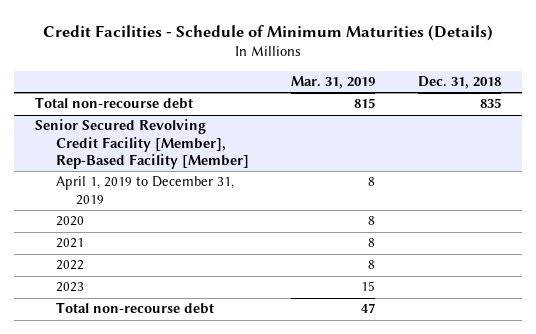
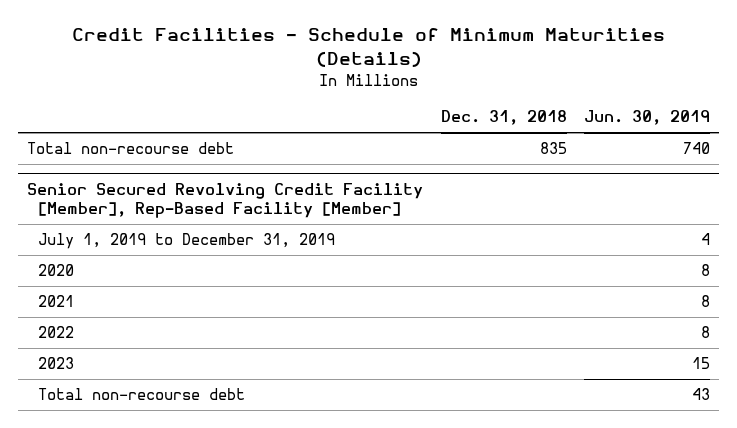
- | Mar. 31, 2019 | Dec. 31, 2018
+ | Dec. 31, 2018 | Jun. 30, 2019
@ Senior Secured Revolving Credit Facility [Member], Rep-Based Facility [Member]
- April 1, 2019 to December 31, 2019 | 8 |
+ July 1, 2019 to December 31, 2019 | | 4

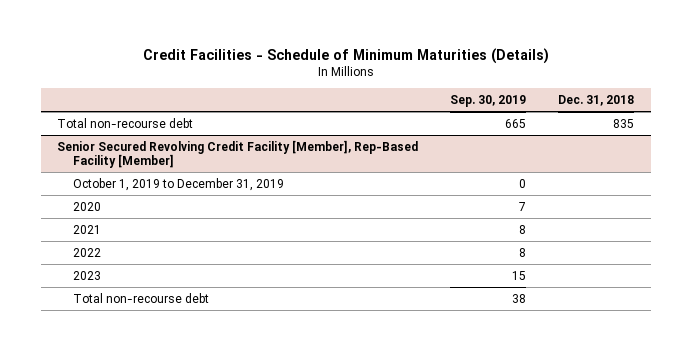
- | Dec. 31, 2018 | Jun. 30, 2019
+ | Sep. 30, 2019 | Dec. 31, 2018
@ Senior Secured Revolving Credit Facility [Member], Rep-Based Facility [Member]
- July 1, 2019 to December 31, 2019 | | 4
+ October 1, 2019 to December 31, 2019 | 0 |

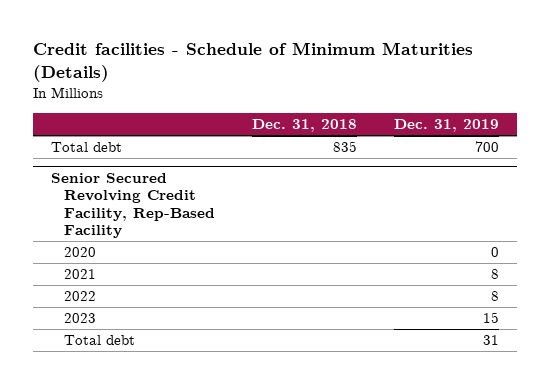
- Credit Facilities - Schedule of Minimum Maturities (Details)
+ Credit facilities - Schedule of Minimum Maturities (Details)
- | Sep. 30, 2019 | Dec. 31, 2018
+ | Dec. 31, 2018 | Dec. 31, 2019
- Total non-recourse debt | 665 | 835
- Senior Secured Revolving Credit Facility [Member], Rep-Based Facility [Member]
- October 1, 2019 to December 31, 2019 | 0 |
+ Total debt | 835 | 700
+ Senior Secured Revolving Credit Facility, Rep-Based Facility
- Total non-recourse debt | 38 |
+ Total debt | | 31

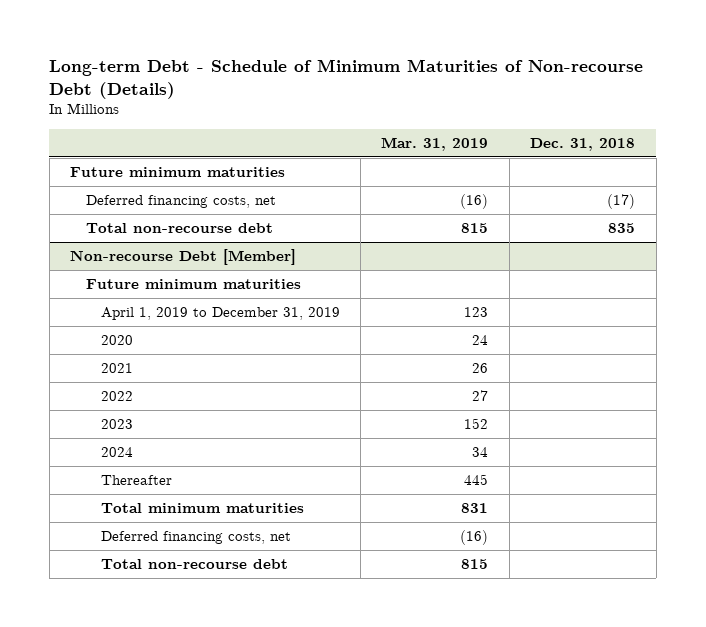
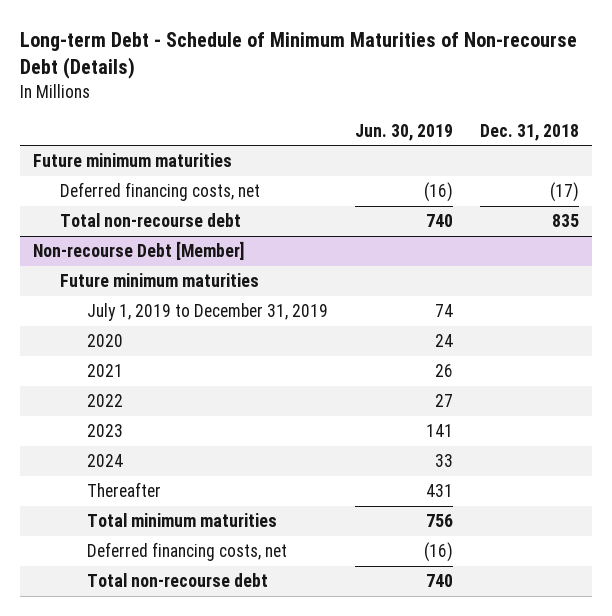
- | Mar. 31, 2019 | Dec. 31, 2018
+ | Jun. 30, 2019 | Dec. 31, 2018
@ Non-recourse Debt [Member]
- April 1, 2019 to December 31, 2019 | 123 |
+ July 1, 2019 to December 31, 2019 | 74 |

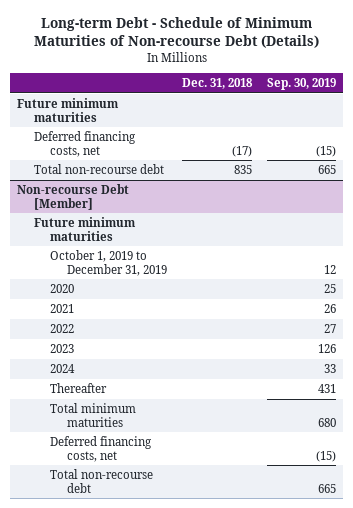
- | Jun. 30, 2019 | Dec. 31, 2018
+ | Dec. 31, 2018 | Sep. 30, 2019
@ Non-recourse Debt [Member]
- July 1, 2019 to December 31, 2019 | 74 |
+ October 1, 2019 to December 31, 2019 | | 12

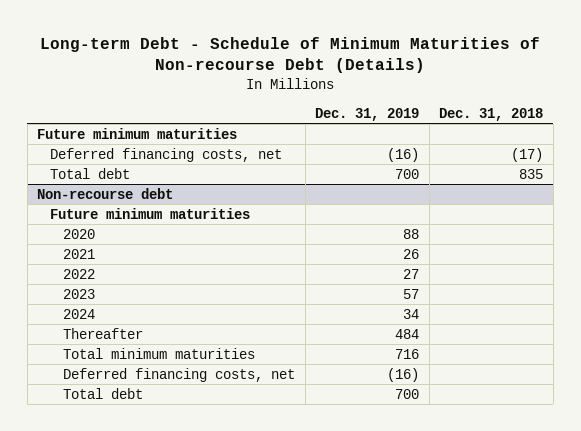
- | Dec. 31, 2018 | Sep. 30, 2019
+ | Dec. 31, 2019 | Dec. 31, 2018
- Total non-recourse debt | 835 | 665
- Non-recourse Debt [Member]
+ Total debt | 700 | 835
+ Non-recourse debt
- October 1, 2019 to December 31, 2019 | | 12
- Total non-recourse debt | | 665
+ Total debt | 700 |

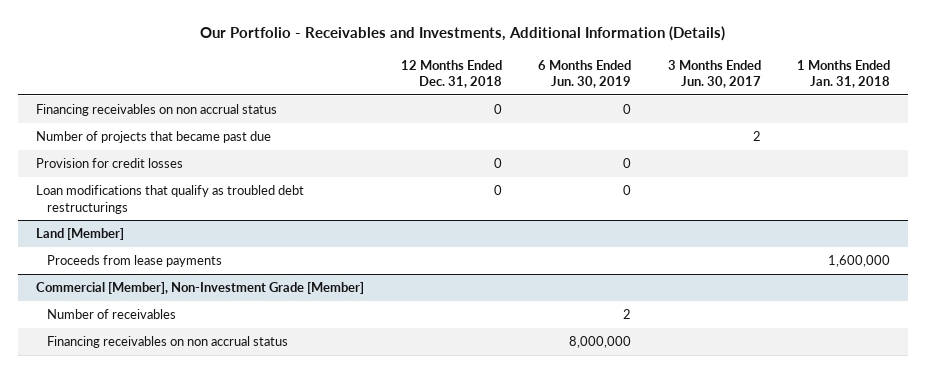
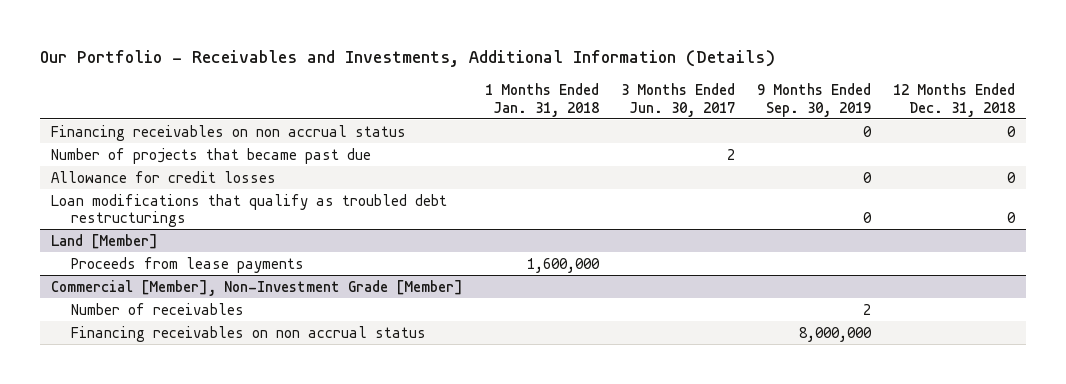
- | 12 Months Ended Dec. 31, 2018 | 6 Months Ended Jun. 30, 2019 | 3 Months Ended Jun. 30, 2017 | 1 Months Ended Jan. 31, 2018
+ | 1 Months Ended Jan. 31, 2018 | 3 Months Ended Jun. 30, 2017 | 9 Months Ended Sep. 30, 2019 | 12 Months Ended Dec. 31, 2018
- Provision for credit losses | 0 | 0 | |
+ Allowance for credit losses | | | 0 | 0

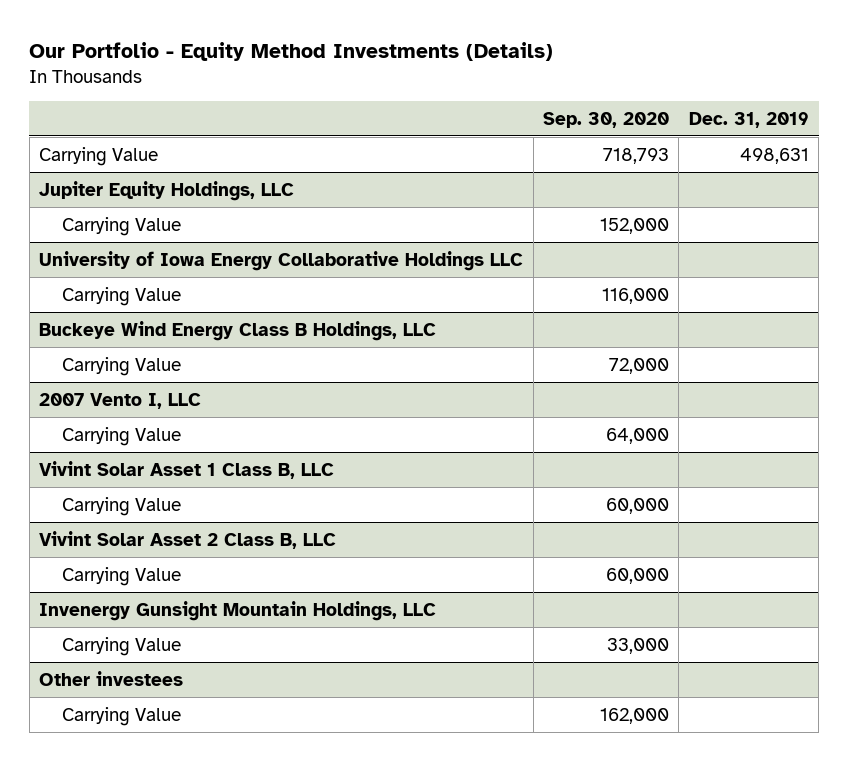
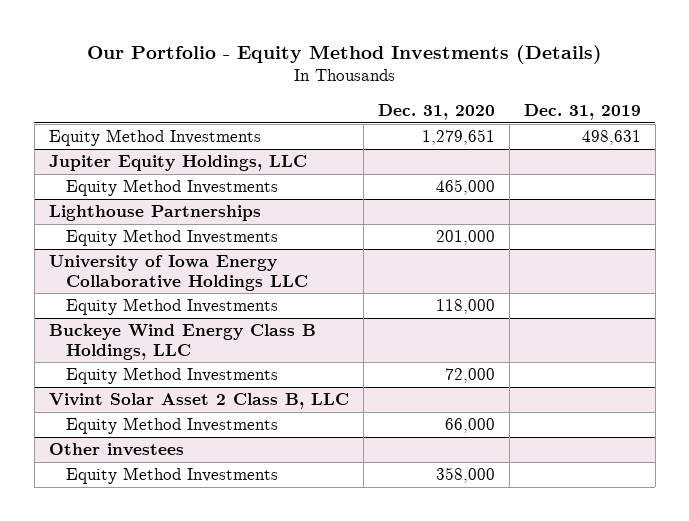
- | Sep. 30, 2020 | Dec. 31, 2019
+ | Dec. 31, 2020 | Dec. 31, 2019
- Carrying Value | 718,793 | 498,631
+ Equity Method Investments | 1,279,651 | 498,631
@ Jupiter Equity Holdings, LLC
- Carrying Value | 152,000 |
+ Equity Method Investments | 465,000 |
+ Lighthouse Partnerships
+ Equity Method Investments | 201,000 |
@ University of Iowa Energy Collaborative Holdings LLC
- Carrying Value | 116,000 |
+ Equity Method Investments | 118,000 |
@ Buckeye Wind Energy Class B Holdings, LLC
- Carrying Value | 72,000 |
- 2007 Vento I, LLC
- Carrying Value | 64,000 |
- Vivint Solar Asset 1 Class B, LLC
- Carrying Value | 60,000 |
@ Buckeye Wind Energy Class B Holdings, LLC
+ Equity Method Investments | 72,000 |
@ Vivint Solar Asset 2 Class B, LLC
- Carrying Value | 60,000 |
- Invenergy Gunsight Mountain Holdings, LLC
- Carrying Value | 33,000 |
@ Vivint Solar Asset 2 Class B, LLC
+ Equity Method Investments | 66,000 |
@ Other investees
- Carrying Value | 162,000 |
+ Equity Method Investments | 358,000 |

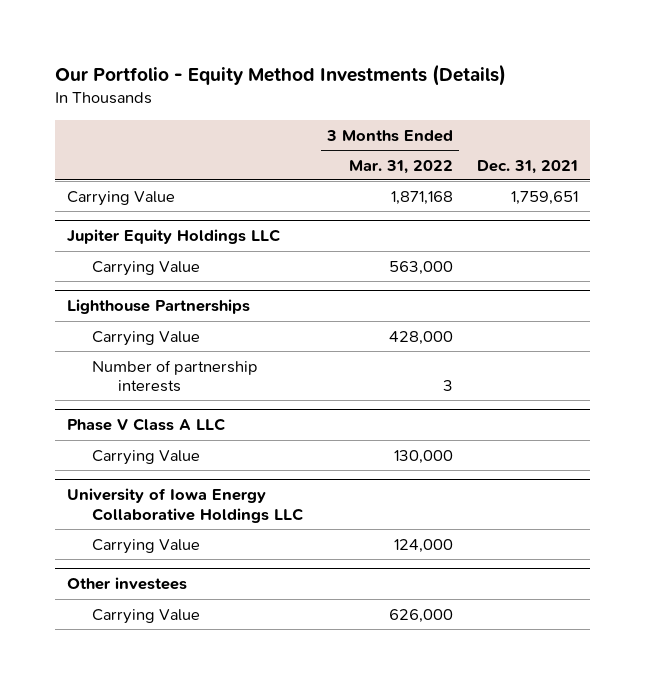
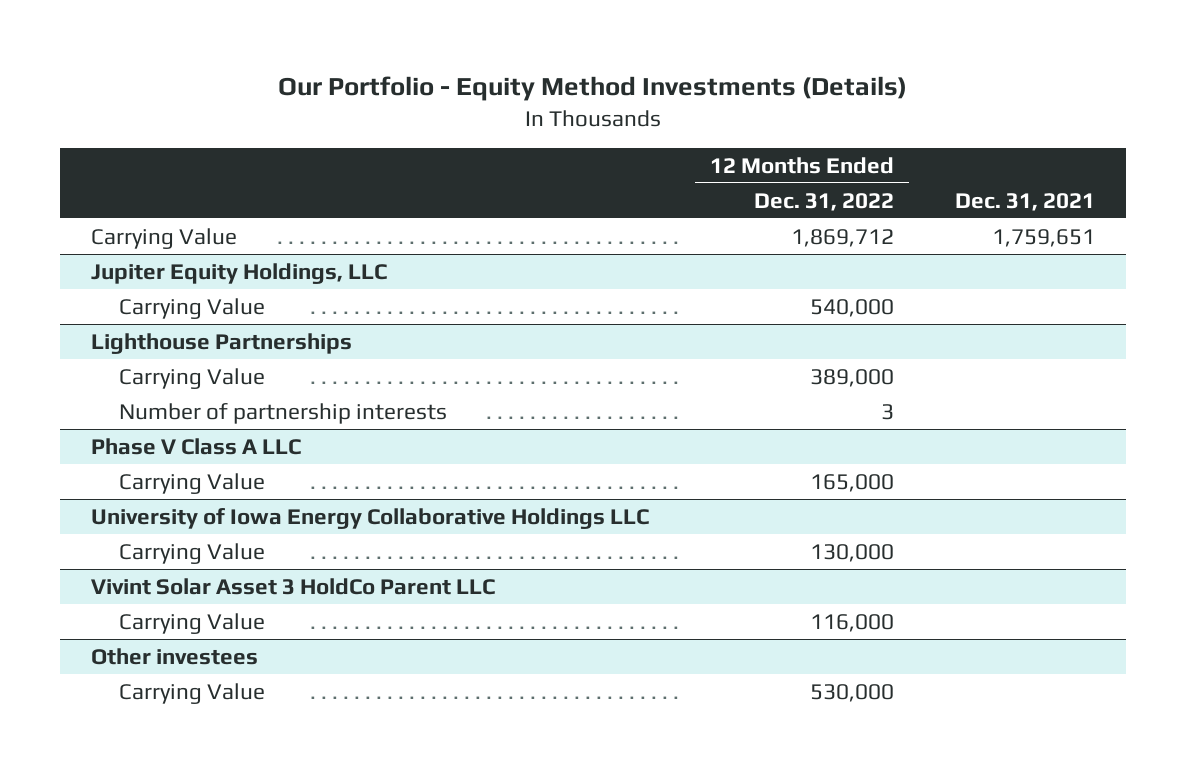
- | 3 Months Ended Mar. 31, 2022 | Dec. 31, 2021
+ | 12 Months Ended Dec. 31, 2022 | Dec. 31, 2021
- Jupiter Equity Holdings LLC
+ Jupiter Equity Holdings, LLC
+ Vivint Solar Asset 3 HoldCo Parent LLC
+ Carrying Value | 116,000 |

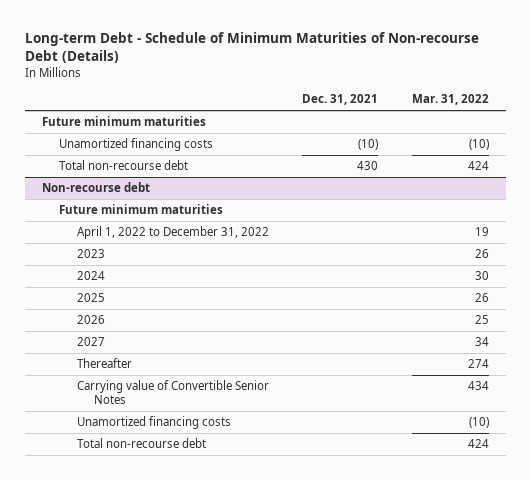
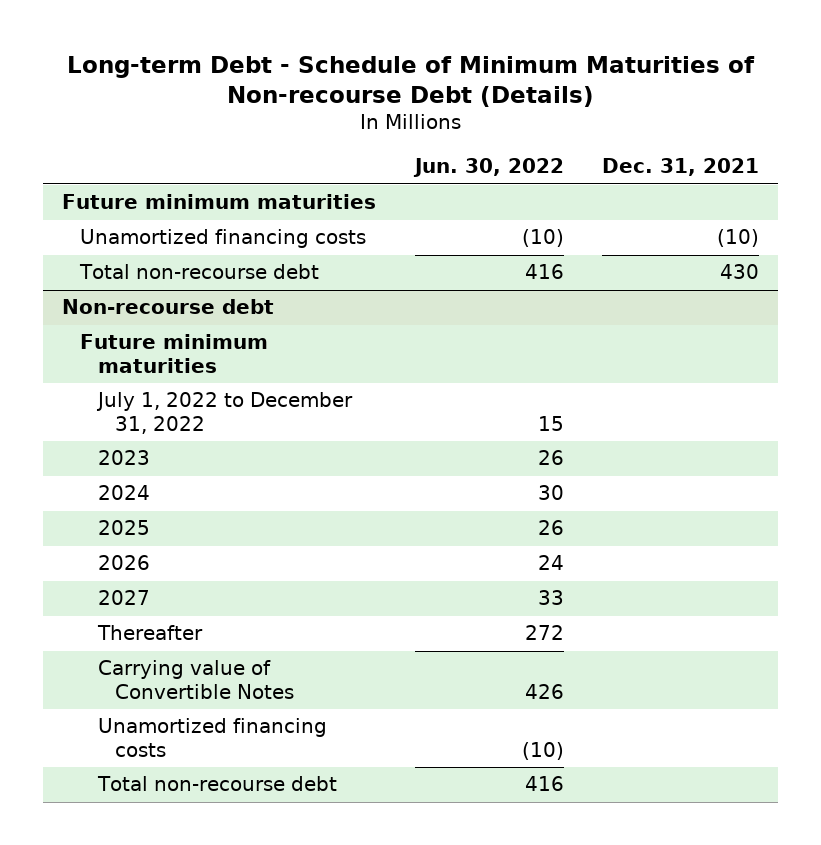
- | Dec. 31, 2021 | Mar. 31, 2022
+ | Jun. 30, 2022 | Dec. 31, 2021
@ Non-recourse debt
- April 1, 2022 to December 31, 2022 | | 19
+ July 1, 2022 to December 31, 2022 | 15 |
- Carrying value of Convertible Senior Notes | | 434
+ Carrying value of Convertible Notes | 426 |

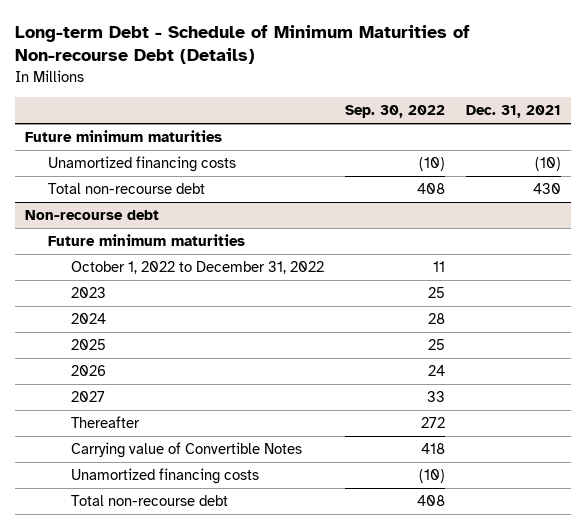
- | Jun. 30, 2022 | Dec. 31, 2021
+ | Sep. 30, 2022 | Dec. 31, 2021
@ Non-recourse debt
- July 1, 2022 to December 31, 2022 | 15 |
+ October 1, 2022 to December 31, 2022 | 11 |

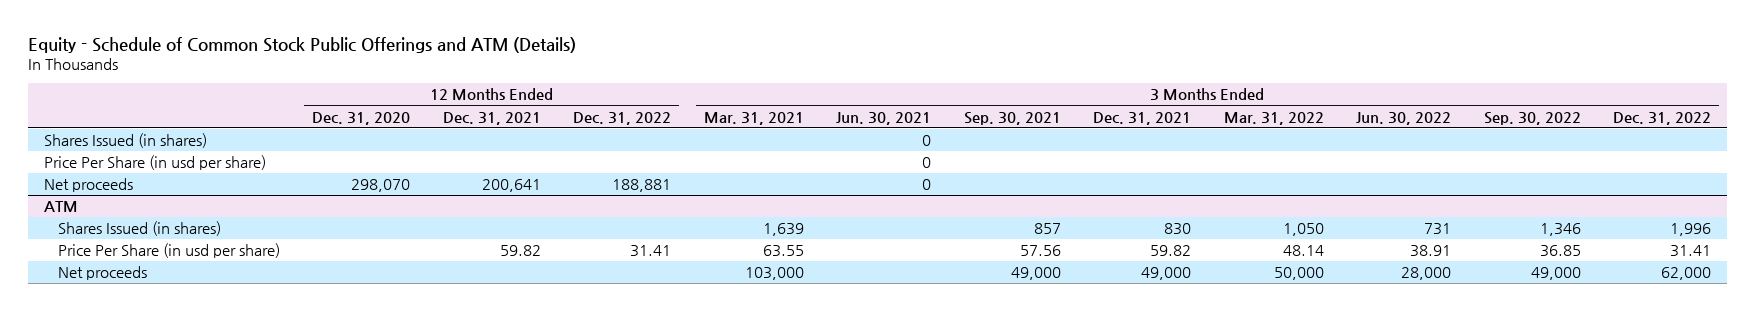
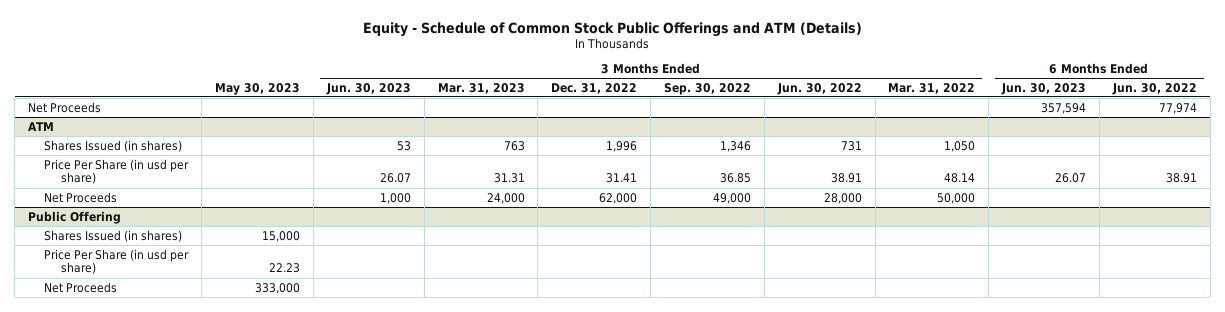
- | 12 Months Ended Dec. 31, 2020 | 12 Months Ended Dec. 31, 2021 | 12 Months Ended Dec. 31, 2022 | 3 Months Ended Mar. 31, 2021 | 3 Months Ended Jun. 30, 2021 | 3 Months Ended Sep. 30, 2021 | 3 Months Ended Dec. 31, 2021 | 3 Months Ended Mar. 31, 2022 | 3 Months Ended Jun. 30, 2022 | 3 Months Ended Sep. 30, 2022 | 3 Months Ended Dec. 31, 2022
+ | May 30, 2023 | 3 Months Ended Jun. 30, 2023 | 3 Months Ended Mar. 31, 2023 | 3 Months Ended Dec. 31, 2022 | 3 Months Ended Sep. 30, 2022 | 3 Months Ended Jun. 30, 2022 | 3 Months Ended Mar. 31, 2022 | 6 Months Ended Jun. 30, 2023 | 6 Months Ended Jun. 30, 2022
- Shares Issued (in shares) | | | | | 0 | | | | | |
- Price Per Share (in usd per share) | | | | | 0 | | | | | |
- Net proceeds | 298,070 | 200,641 | 188,881 | | 0 | | | | | |
+ Net Proceeds | | | | | | | | 357,594 | 77,974
@ ATM
- Net proceeds | | | | 103,000 | | 49,000 | 49,000 | 50,000 | 28,000 | 49,000 | 62,000
+ Net Proceeds | | 1,000 | 24,000 | 62,000 | 49,000 | 28,000 | 50,000 | |
+ Public Offering
+ Shares Issued (in shares) | 15,000 | | | | | | | |
+ Price Per Share (in usd per share) | 22.23 | | | | | | | |
+ Net Proceeds | 333,000 | | | | | | | |

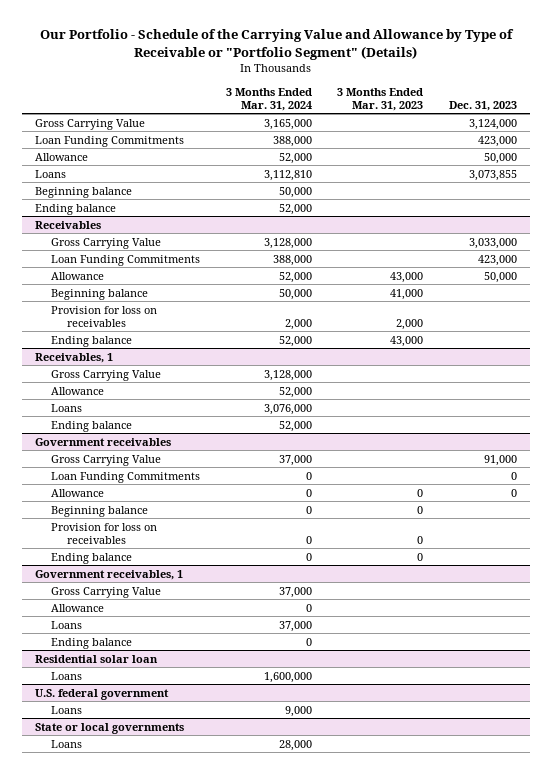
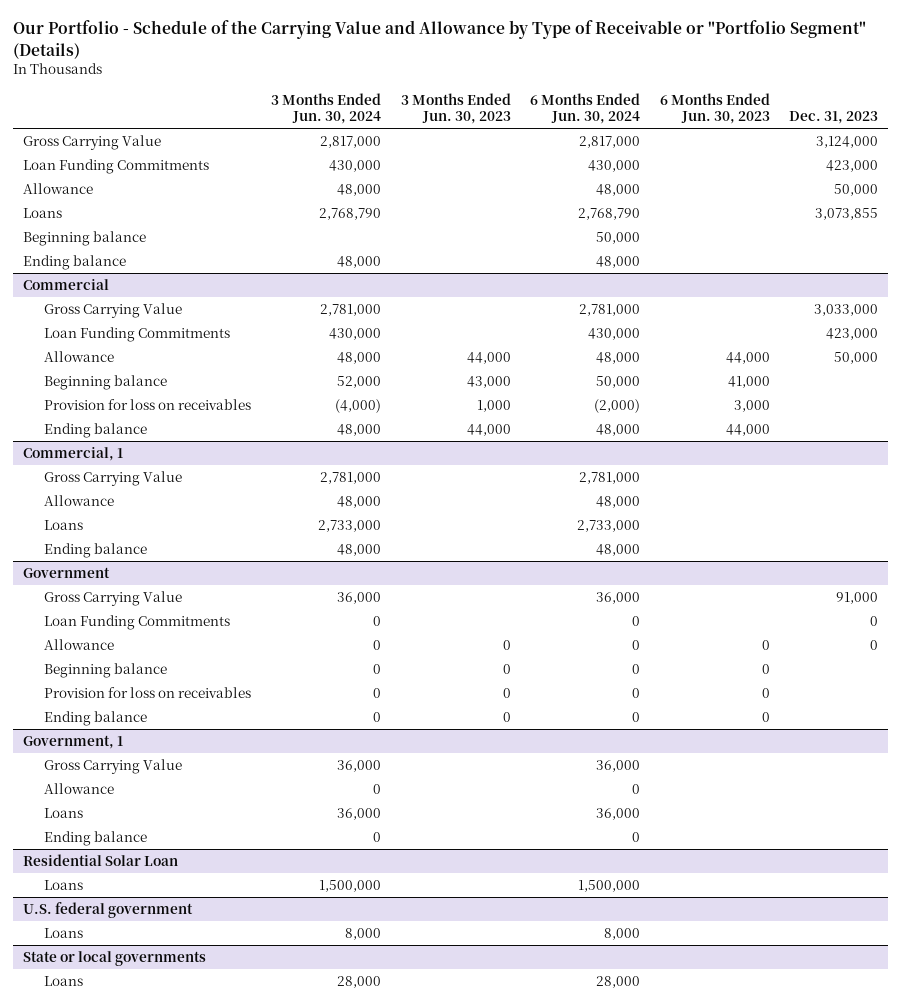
- | 3 Months Ended Mar. 31, 2024 | 3 Months Ended Mar. 31, 2023 | Dec. 31, 2023
+ | 3 Months Ended Jun. 30, 2024 | 3 Months Ended Jun. 30, 2023 | 6 Months Ended Jun. 30, 2024 | 6 Months Ended Jun. 30, 2023 | Dec. 31, 2023
- Receivables
+ Commercial
- Receivables, 1
- Gross Carrying Value | 3,128,000 | |
- Allowance | 52,000 | |
- Loans | 3,076,000 | |
- Ending balance | 52,000 | |
- Government receivables
+ Commercial, 1
+ Gross Carrying Value | 2,781,000 | | 2,781,000 | |
+ Allowance | 48,000 | | 48,000 | |
+ Loans | 2,733,000 | | 2,733,000 | |
+ Ending balance | 48,000 | | 48,000 | |
+ Government
- Government receivables, 1
+ Government, 1
- Residential solar loan
+ Residential Solar Loan

